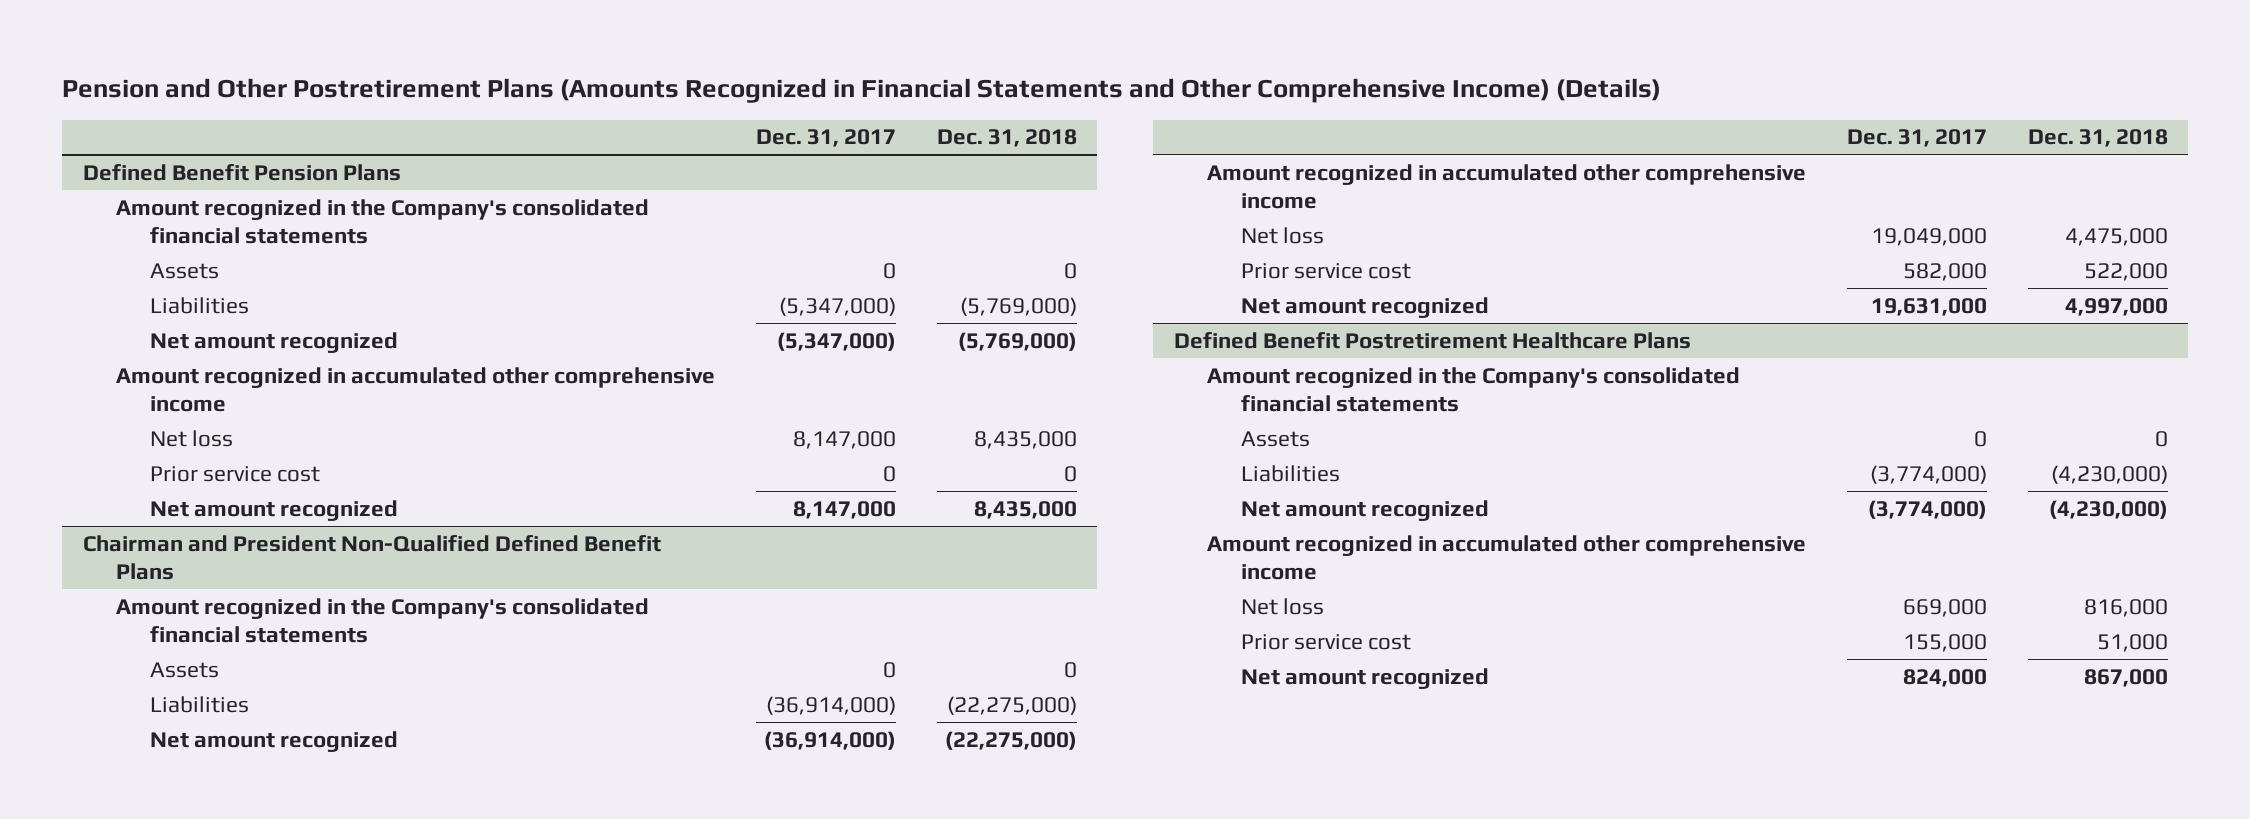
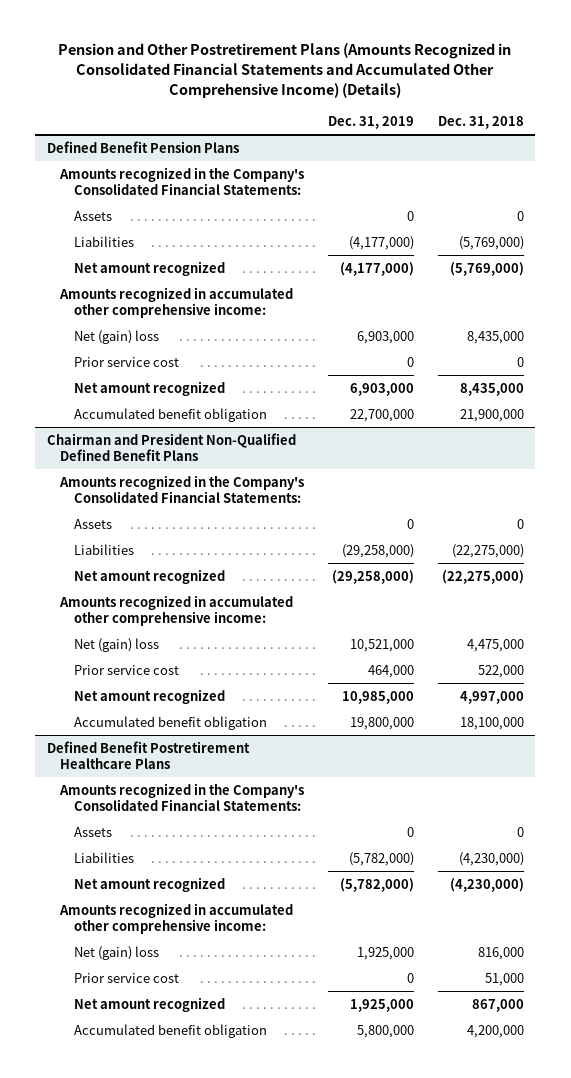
- Pension and Other Postretirement Plans (Amounts Recognized in Financial Statements and Other Comprehensive Income) (Details)
+ Pension and Other Postretirement Plans (Amounts Recognized in Consolidated Financial Statements and Accumulated Other Comprehensive Income) (Details)
- | Dec. 31, 2017 | Dec. 31, 2018
+ | Dec. 31, 2019 | Dec. 31, 2018
@ Defined Benefit Pension Plans
- Amount recognized in the Company's consolidated financial statements
+ Amounts recognized in the Company's Consolidated Financial Statements:
- Amount recognized in accumulated other comprehensive income
- Net loss | 8,147,000 | 8,435,000
+ Amounts recognized in accumulated other comprehensive income:
+ Net (gain) loss | 6,903,000 | 8,435,000
+ Accumulated benefit obligation | 22,700,000 | 21,900,000
@ Chairman and President Non-Qualified Defined Benefit Plans
- Amount recognized in the Company's consolidated financial statements
+ Amounts recognized in the Company's Consolidated Financial Statements:
- Amount recognized in accumulated other comprehensive income
- Net loss | 19,049,000 | 4,475,000
+ Amounts recognized in accumulated other comprehensive income:
+ Net (gain) loss | 10,521,000 | 4,475,000
+ Accumulated benefit obligation | 19,800,000 | 18,100,000
@ Defined Benefit Postretirement Healthcare Plans
- Amount recognized in the Company's consolidated financial statements
+ Amounts recognized in the Company's Consolidated Financial Statements:
- Amount recognized in accumulated other comprehensive income
- Net loss | 669,000 | 816,000
+ Amounts recognized in accumulated other comprehensive income:
+ Net (gain) loss | 1,925,000 | 816,000
+ Accumulated benefit obligation | 5,800,000 | 4,200,000

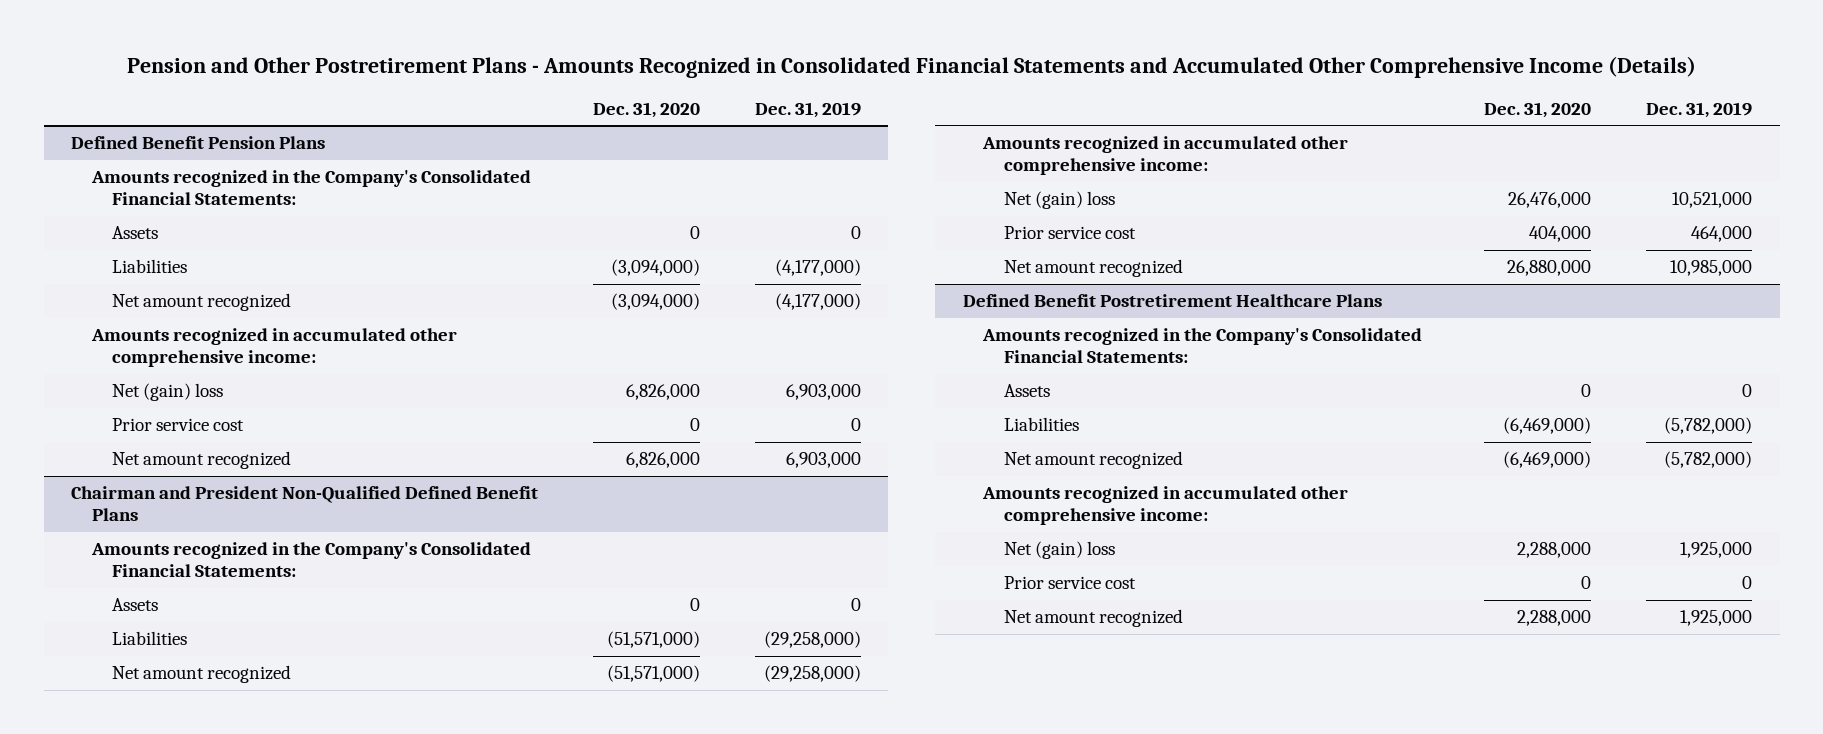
- Pension and Other Postretirement Plans (Amounts Recognized in Consolidated Financial Statements and Accumulated Other Comprehensive Income) (Details)
+ Pension and Other Postretirement Plans - Amounts Recognized in Consolidated Financial Statements and Accumulated Other Comprehensive Income (Details)
- | Dec. 31, 2019 | Dec. 31, 2018
+ | Dec. 31, 2020 | Dec. 31, 2019
@ Defined Benefit Pension Plans
- Accumulated benefit obligation | 22,700,000 | 21,900,000
@ Chairman and President Non-Qualified Defined Benefit Plans
- Accumulated benefit obligation | 19,800,000 | 18,100,000
@ Defined Benefit Postretirement Healthcare Plans
- Accumulated benefit obligation | 5,800,000 | 4,200,000

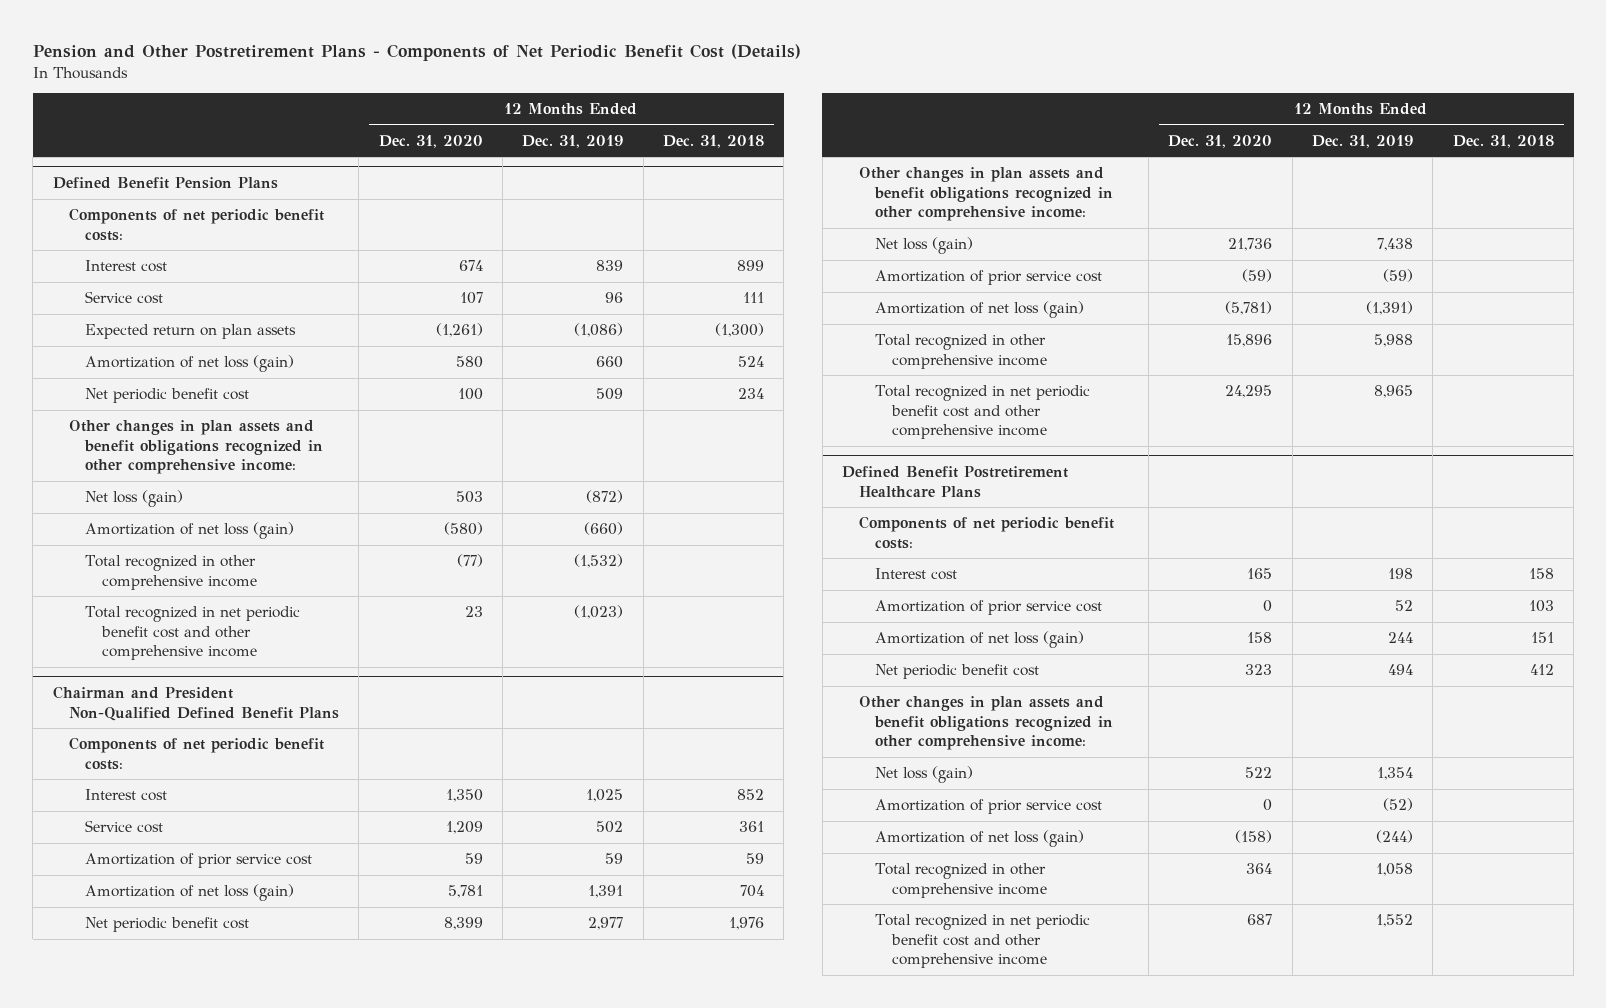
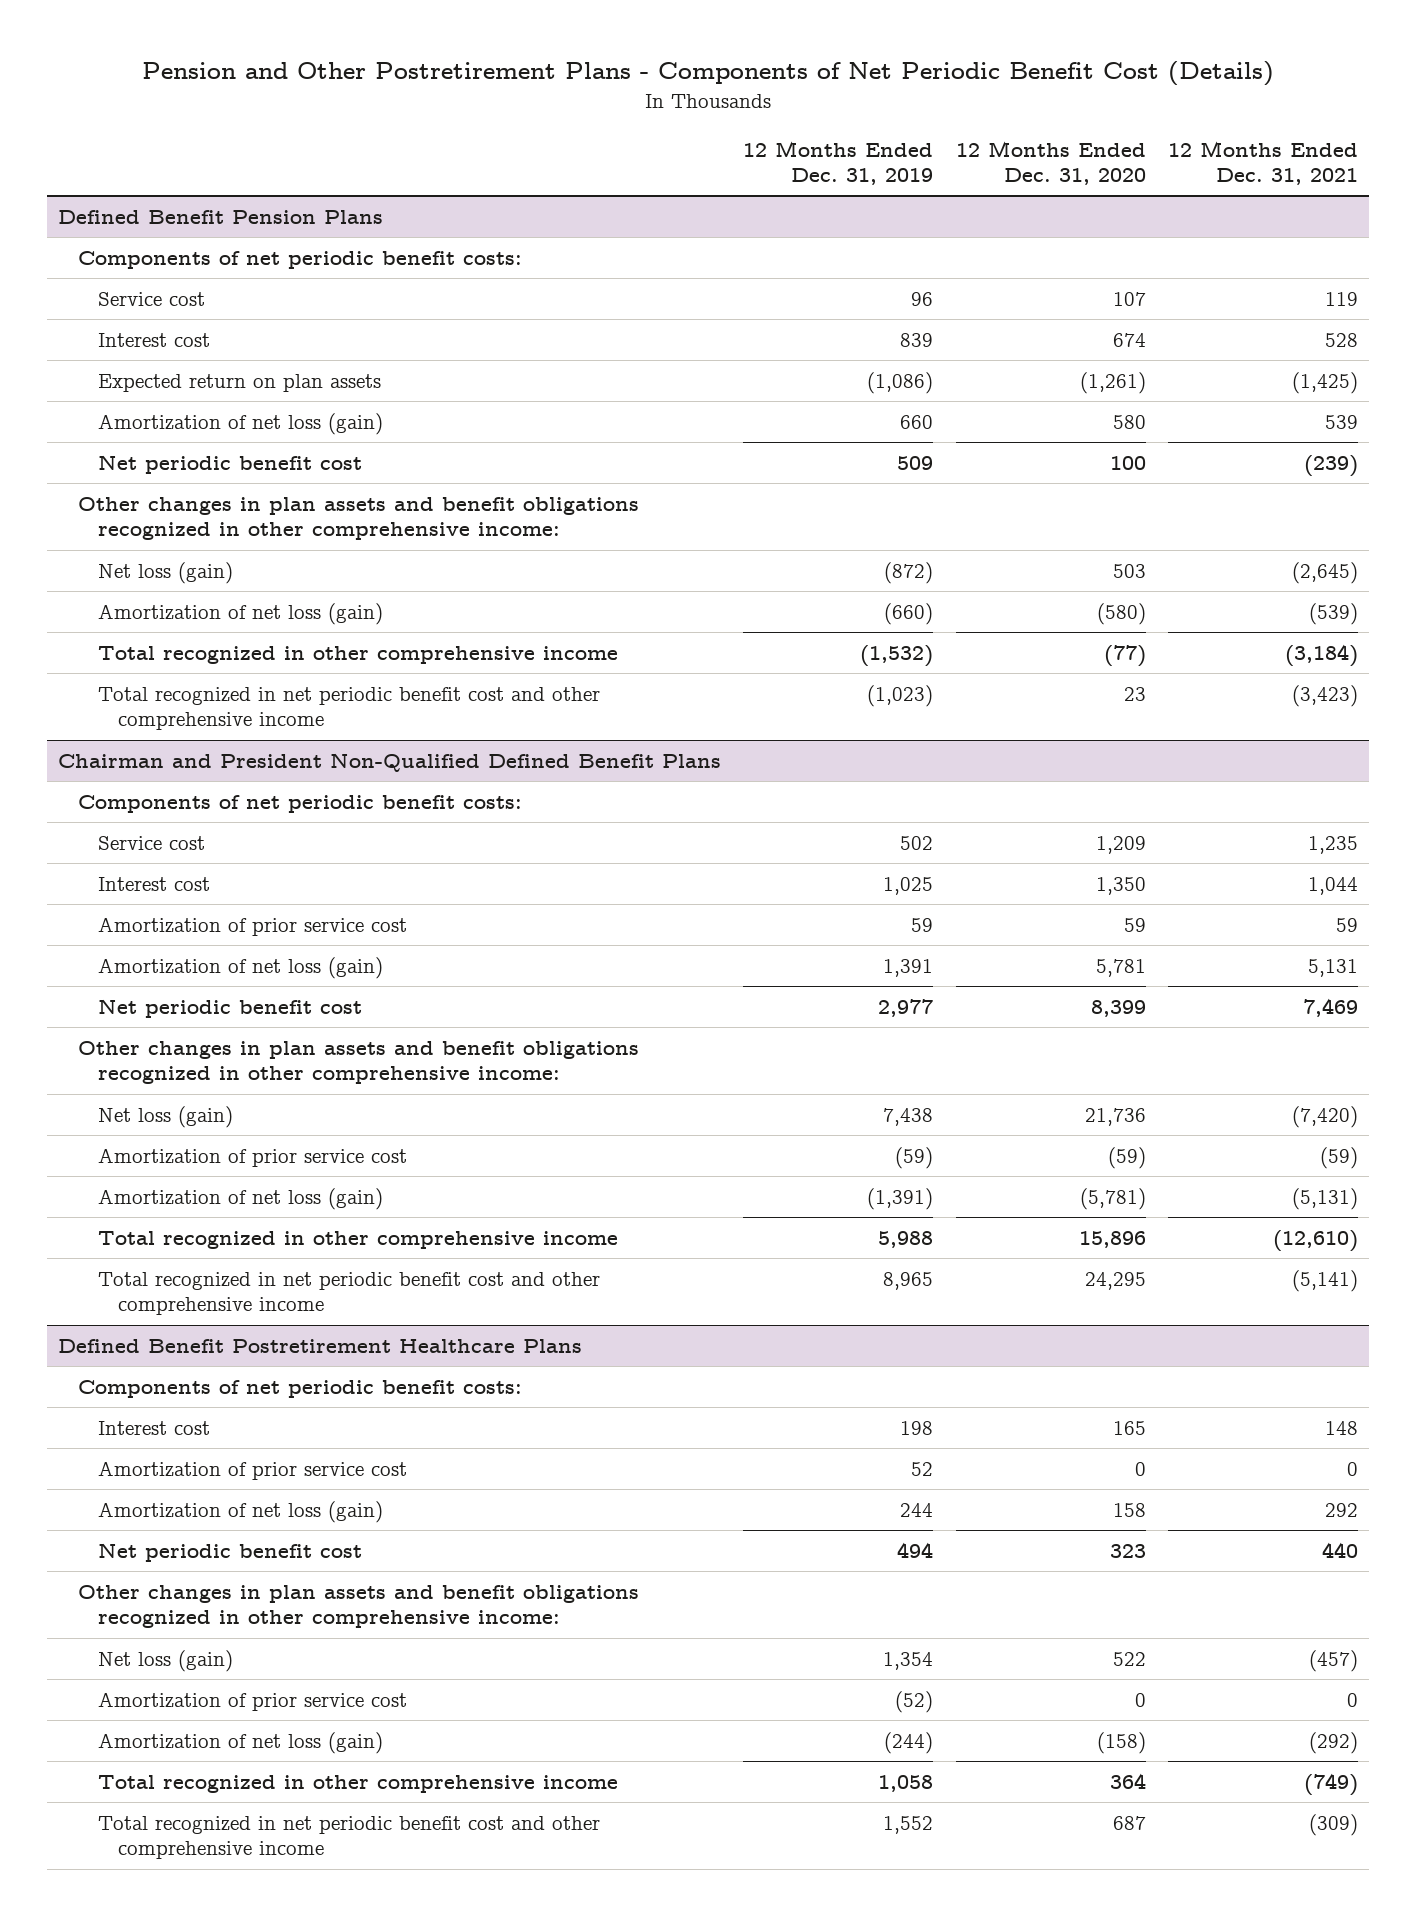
- | 12 Months Ended Dec. 31, 2020 | 12 Months Ended Dec. 31, 2019 | 12 Months Ended Dec. 31, 2018
+ | 12 Months Ended Dec. 31, 2019 | 12 Months Ended Dec. 31, 2020 | 12 Months Ended Dec. 31, 2021
@ Defined Benefit Pension Plans
moved down: Interest cost | 839 | 674 | 528
@ Chairman and President Non-Qualified Defined Benefit Plans
moved down: Interest cost | 1,025 | 1,350 | 1,044

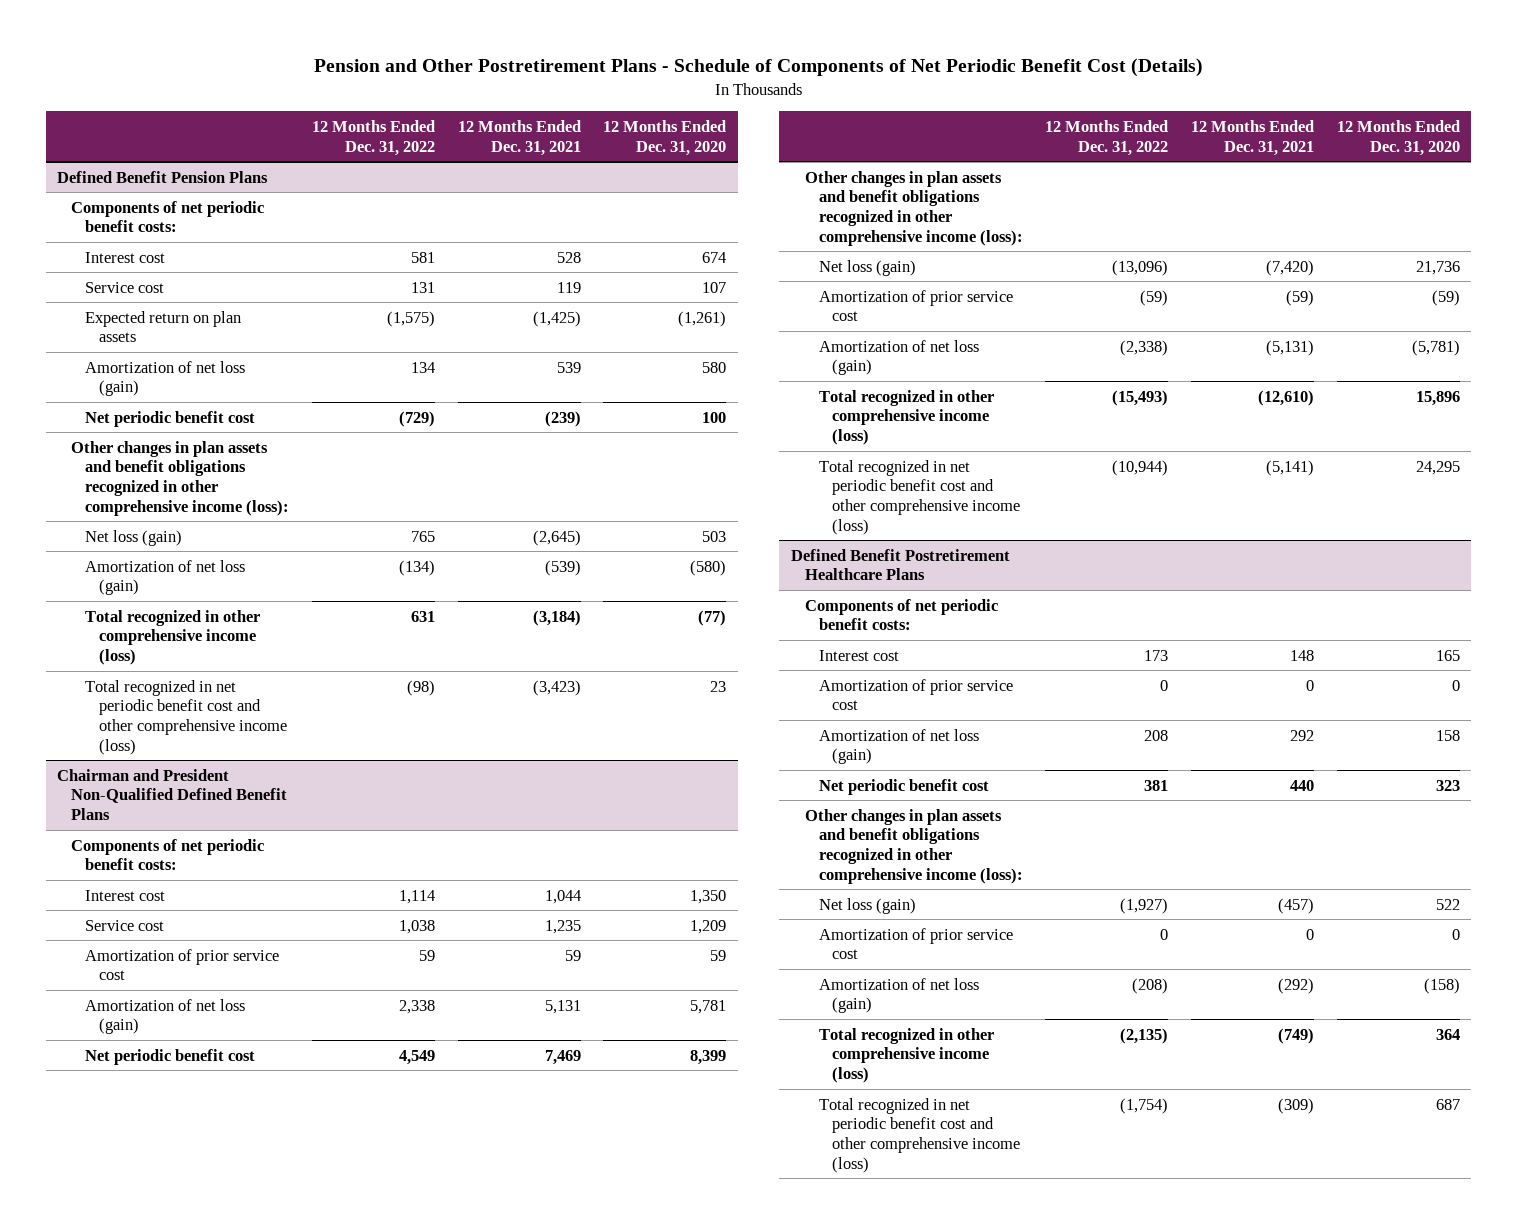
- Pension and Other Postretirement Plans - Components of Net Periodic Benefit Cost (Details)
+ Pension and Other Postretirement Plans - Schedule of Components of Net Periodic Benefit Cost (Details)
- | 12 Months Ended Dec. 31, 2019 | 12 Months Ended Dec. 31, 2020 | 12 Months Ended Dec. 31, 2021
+ | 12 Months Ended Dec. 31, 2022 | 12 Months Ended Dec. 31, 2021 | 12 Months Ended Dec. 31, 2020
@ Defined Benefit Pension Plans
moved down: Service cost | 131 | 119 | 107
- Other changes in plan assets and benefit obligations recognized in other comprehensive income:
+ Other changes in plan assets and benefit obligations recognized in other comprehensive income (loss):
- Total recognized in other comprehensive income | (1,532) | (77) | (3,184)
- Total recognized in net periodic benefit cost and other comprehensive income | (1,023) | 23 | (3,423)
+ Total recognized in other comprehensive income (loss) | 631 | (3,184) | (77)
+ Total recognized in net periodic benefit cost and other comprehensive income (loss) | (98) | (3,423) | 23
@ Chairman and President Non-Qualified Defined Benefit Plans
moved down: Service cost | 1,038 | 1,235 | 1,209
- Other changes in plan assets and benefit obligations recognized in other comprehensive income:
+ Other changes in plan assets and benefit obligations recognized in other comprehensive income (loss):
- Total recognized in other comprehensive income | 5,988 | 15,896 | (12,610)
- Total recognized in net periodic benefit cost and other comprehensive income | 8,965 | 24,295 | (5,141)
+ Total recognized in other comprehensive income (loss) | (15,493) | (12,610) | 15,896
+ Total recognized in net periodic benefit cost and other comprehensive income (loss) | (10,944) | (5,141) | 24,295
@ Defined Benefit Postretirement Healthcare Plans
- Other changes in plan assets and benefit obligations recognized in other comprehensive income:
+ Other changes in plan assets and benefit obligations recognized in other comprehensive income (loss):
- Total recognized in other comprehensive income | 1,058 | 364 | (749)
- Total recognized in net periodic benefit cost and other comprehensive income | 1,552 | 687 | (309)
+ Total recognized in other comprehensive income (loss) | (2,135) | (749) | 364
+ Total recognized in net periodic benefit cost and other comprehensive income (loss) | (1,754) | (309) | 687

